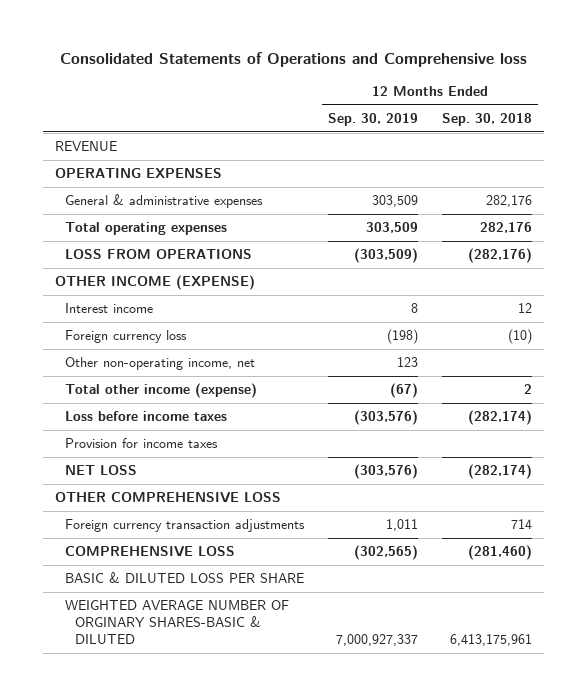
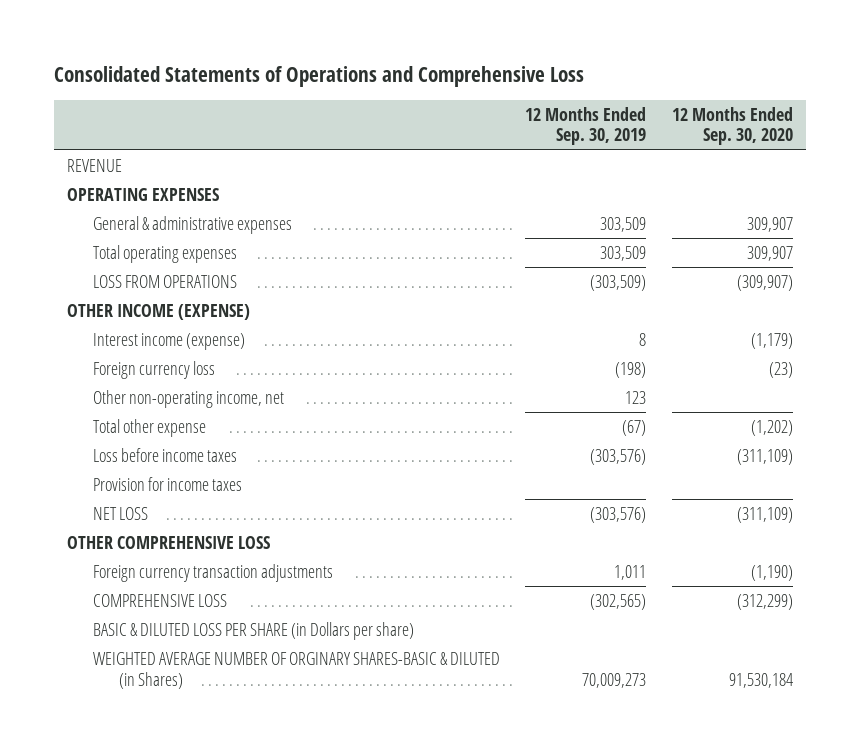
- Consolidated Statements of Operations and Comprehensive loss
+ Consolidated Statements of Operations and Comprehensive Loss
- | 12 Months Ended Sep. 30, 2019 | 12 Months Ended Sep. 30, 2018
+ | 12 Months Ended Sep. 30, 2019 | 12 Months Ended Sep. 30, 2020
- Interest income | 8 | 12
+ Interest income (expense) | 8 | (1,179)
- Total other income (expense) | (67) | 2
+ Total other expense | (67) | (1,202)
- BASIC & DILUTED LOSS PER SHARE
- WEIGHTED AVERAGE NUMBER OF ORGINARY SHARES-BASIC & DILUTED | 7,000,927,337 | 6,413,175,961
+ BASIC & DILUTED LOSS PER SHARE (in Dollars per share)
+ WEIGHTED AVERAGE NUMBER OF ORGINARY SHARES-BASIC & DILUTED (in Shares) | 70,009,273 | 91,530,184

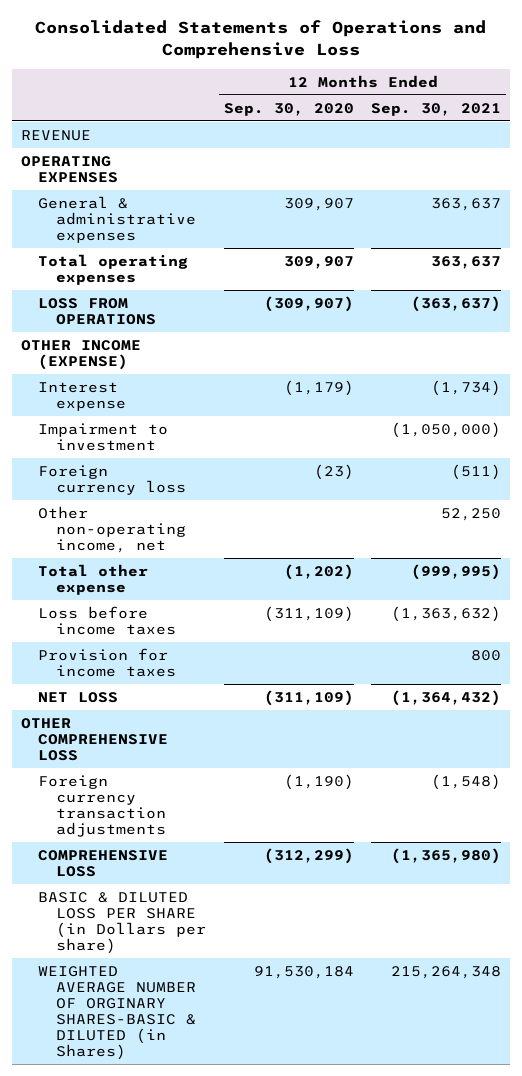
- | 12 Months Ended Sep. 30, 2019 | 12 Months Ended Sep. 30, 2020
+ | 12 Months Ended Sep. 30, 2020 | 12 Months Ended Sep. 30, 2021
- Interest income (expense) | 8 | (1,179)
+ Interest expense | (1,179) | (1,734)
+ Impairment to investment | | (1,050,000)

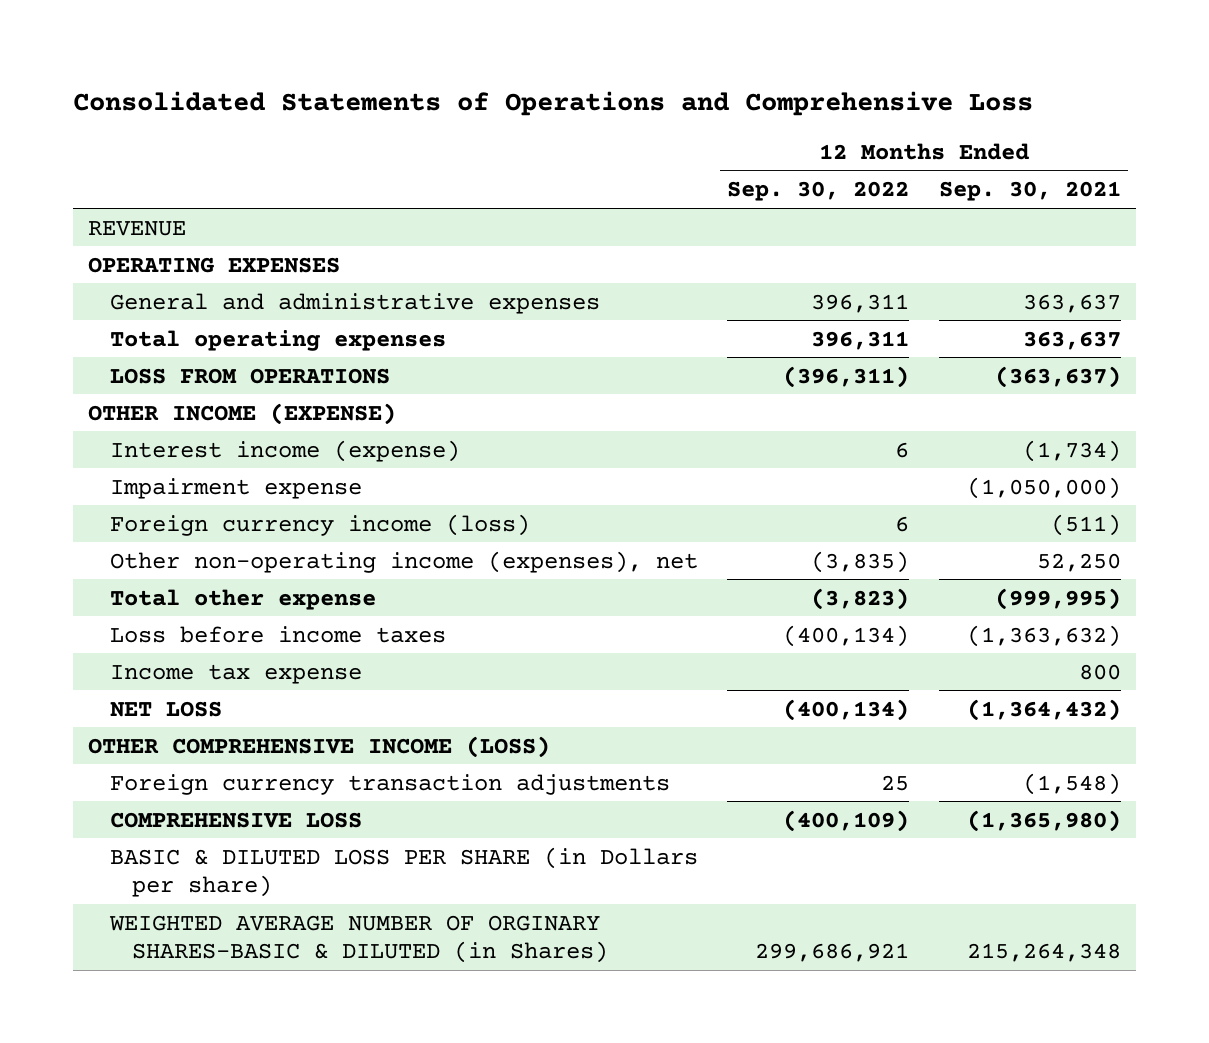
- | 12 Months Ended Sep. 30, 2020 | 12 Months Ended Sep. 30, 2021
+ | 12 Months Ended Sep. 30, 2022 | 12 Months Ended Sep. 30, 2021
- General & administrative expenses | 309,907 | 363,637
+ General and administrative expenses | 396,311 | 363,637
- Interest expense | (1,179) | (1,734)
- Impairment to investment | | (1,050,000)
- Foreign currency loss | (23) | (511)
- Other non-operating income, net | | 52,250
+ Interest income (expense) | 6 | (1,734)
+ Impairment expense | | (1,050,000)
+ Foreign currency income (loss) | 6 | (511)
+ Other non-operating income (expenses), net | (3,835) | 52,250
- Provision for income taxes | | 800
+ Income tax expense | | 800
- OTHER COMPREHENSIVE LOSS
+ OTHER COMPREHENSIVE INCOME (LOSS)

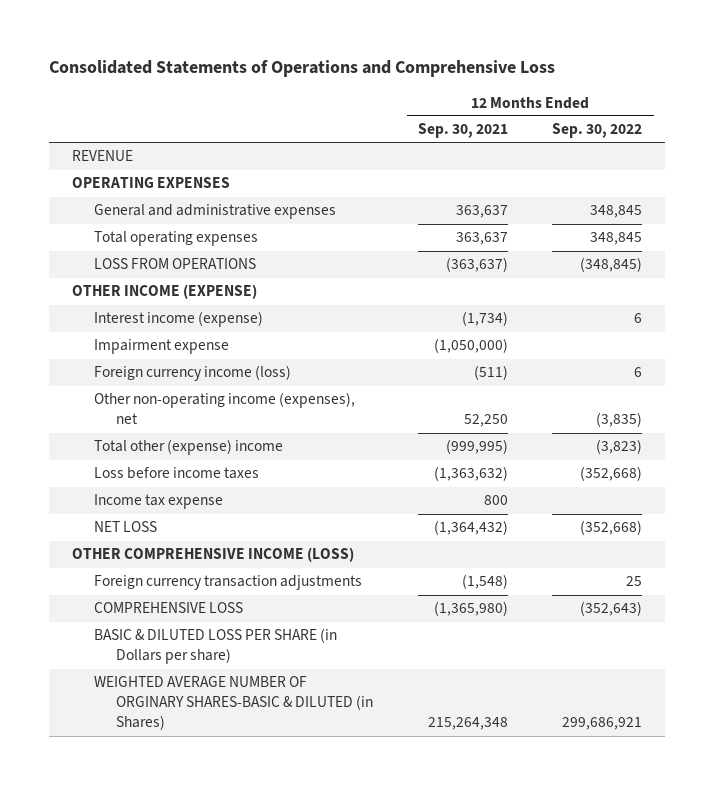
- | 12 Months Ended Sep. 30, 2022 | 12 Months Ended Sep. 30, 2021
+ | 12 Months Ended Sep. 30, 2021 | 12 Months Ended Sep. 30, 2022
- General and administrative expenses | 396,311 | 363,637
- Total operating expenses | 396,311 | 363,637
- LOSS FROM OPERATIONS | (396,311) | (363,637)
+ General and administrative expenses | 363,637 | 348,845
+ Total operating expenses | 363,637 | 348,845
+ LOSS FROM OPERATIONS | (363,637) | (348,845)
- Total other expense | (3,823) | (999,995)
- Loss before income taxes | (400,134) | (1,363,632)
+ Total other (expense) income | (999,995) | (3,823)
+ Loss before income taxes | (1,363,632) | (352,668)
- NET LOSS | (400,134) | (1,364,432)
+ NET LOSS | (1,364,432) | (352,668)
- COMPREHENSIVE LOSS | (400,109) | (1,365,980)
+ COMPREHENSIVE LOSS | (1,365,980) | (352,643)

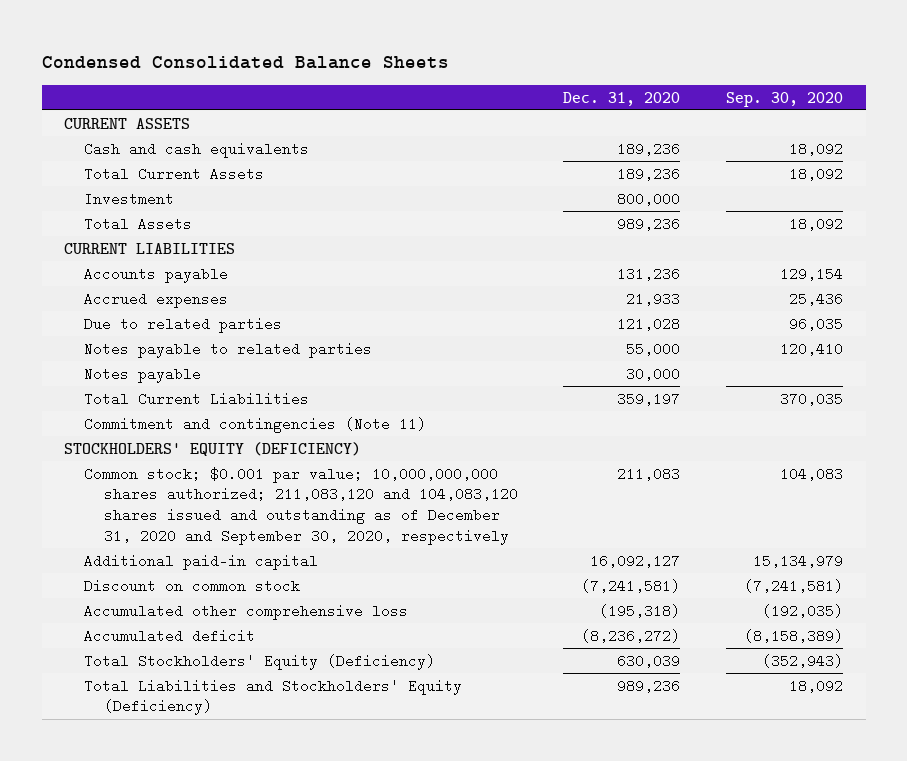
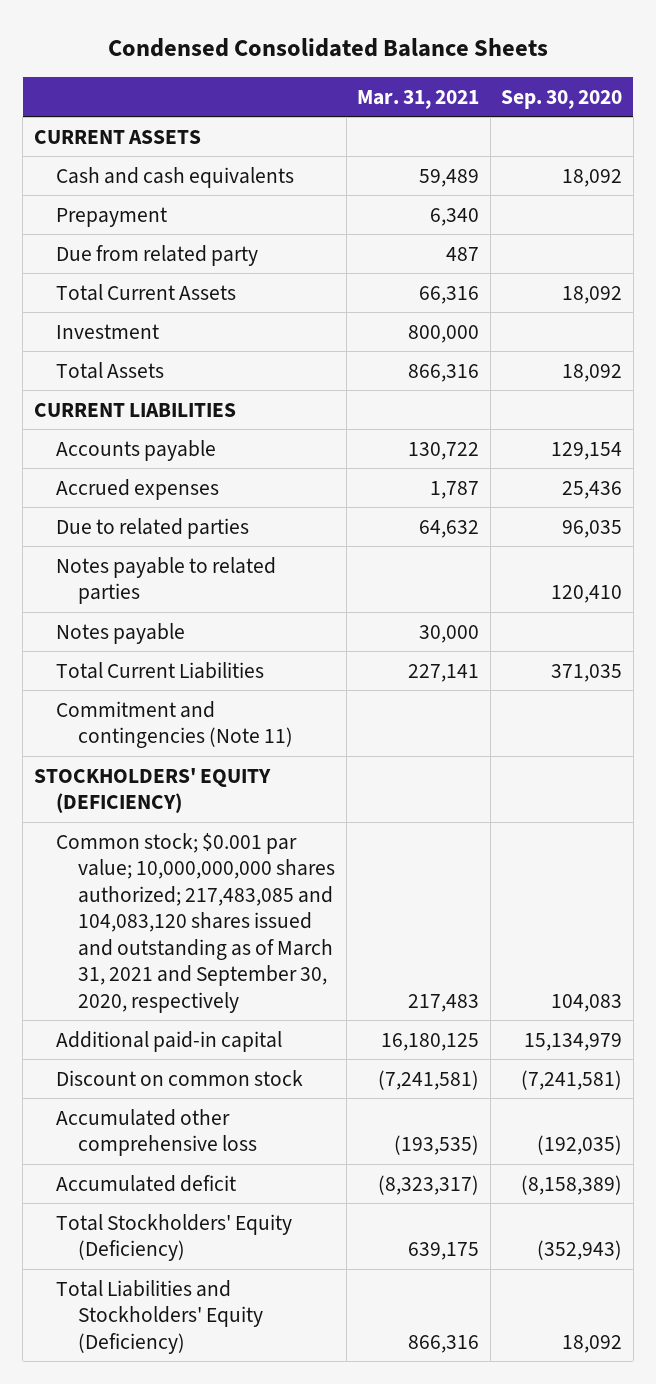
- | Dec. 31, 2020 | Sep. 30, 2020
+ | Mar. 31, 2021 | Sep. 30, 2020
+ Prepayment | 6,340 |
+ Due from related party | 487 |
- Total Current Liabilities | 359,197 | 370,035
+ Total Current Liabilities | 227,141 | 371,035
- Common stock; $0.001 par value; 10,000,000,000 shares authorized; 211,083,120 and 104,083,120 shares issued and outstanding as of December 31, 2020 and September 30, 2020, respectively | 211,083 | 104,083
+ Common stock; $0.001 par value; 10,000,000,000 shares authorized; 217,483,085 and 104,083,120 shares issued and outstanding as of March 31, 2021 and September 30, 2020, respectively | 217,483 | 104,083

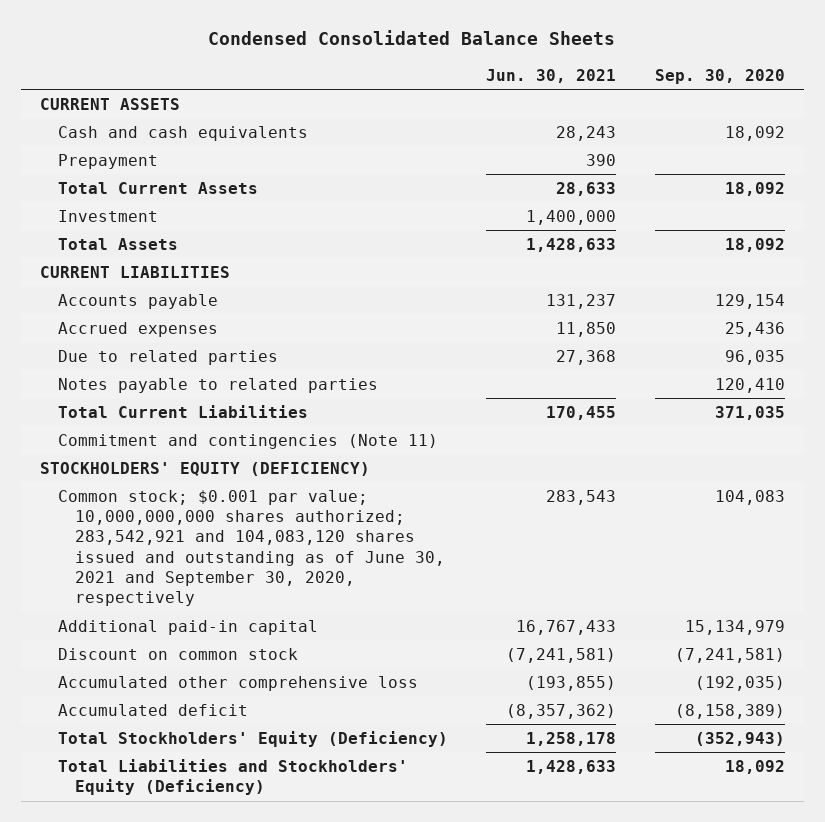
- | Mar. 31, 2021 | Sep. 30, 2020
+ | Jun. 30, 2021 | Sep. 30, 2020
- Due from related party | 487 |
- Notes payable | 30,000 |
- Common stock; $0.001 par value; 10,000,000,000 shares authorized; 217,483,085 and 104,083,120 shares issued and outstanding as of March 31, 2021 and September 30, 2020, respectively | 217,483 | 104,083
+ Common stock; $0.001 par value; 10,000,000,000 shares authorized; 283,542,921 and 104,083,120 shares issued and outstanding as of June 30, 2021 and September 30, 2020, respectively | 283,543 | 104,083

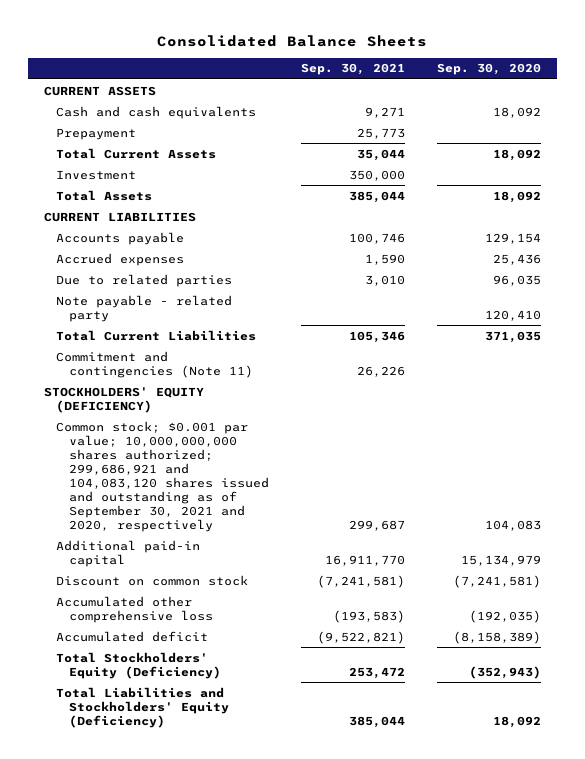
- Condensed Consolidated Balance Sheets
+ Consolidated Balance Sheets
- | Jun. 30, 2021 | Sep. 30, 2020
+ | Sep. 30, 2021 | Sep. 30, 2020
- Notes payable to related parties | | 120,410
+ Note payable - related party | | 120,410
- Common stock; $0.001 par value; 10,000,000,000 shares authorized; 283,542,921 and 104,083,120 shares issued and outstanding as of June 30, 2021 and September 30, 2020, respectively | 283,543 | 104,083
+ Common stock; $0.001 par value; 10,000,000,000 shares authorized; 299,686,921 and 104,083,120 shares issued and outstanding as of September 30, 2021 and 2020, respectively | 299,687 | 104,083

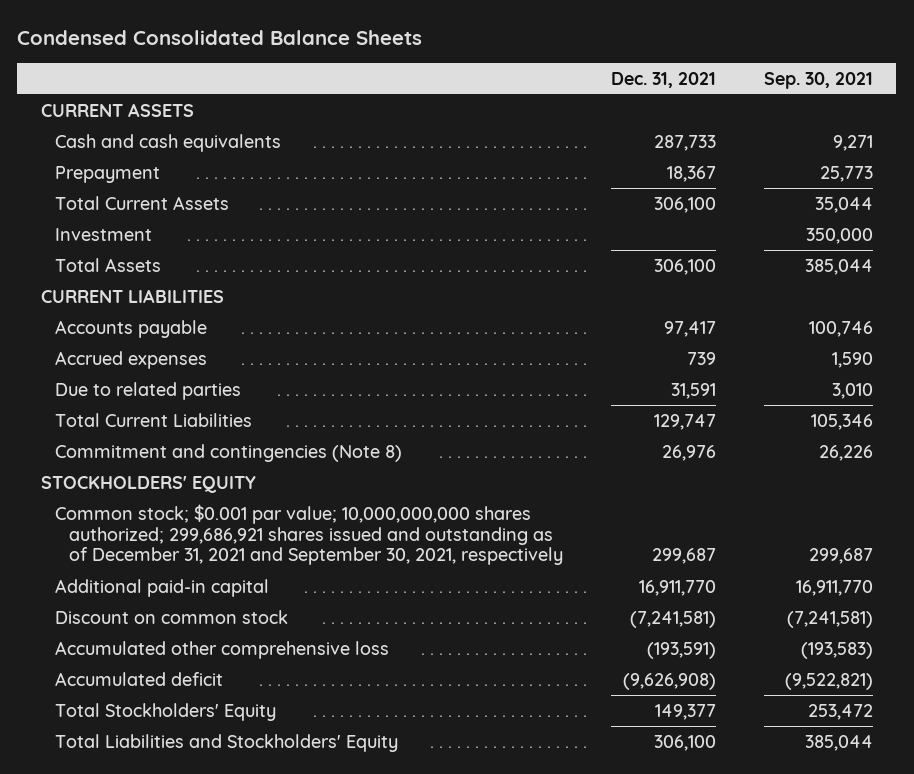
- Consolidated Balance Sheets
+ Condensed Consolidated Balance Sheets
- | Sep. 30, 2021 | Sep. 30, 2020
+ | Dec. 31, 2021 | Sep. 30, 2021
- Note payable - related party | | 120,410
- Commitment and contingencies (Note 11) | 26,226 |
- STOCKHOLDERS' EQUITY (DEFICIENCY)
- Common stock; $0.001 par value; 10,000,000,000 shares authorized; 299,686,921 and 104,083,120 shares issued and outstanding as of September 30, 2021 and 2020, respectively | 299,687 | 104,083
+ Commitment and contingencies (Note 8) | 26,976 | 26,226
+ STOCKHOLDERS' EQUITY
+ Common stock; $0.001 par value; 10,000,000,000 shares authorized; 299,686,921 shares issued and outstanding as of December 31, 2021 and September 30, 2021, respectively | 299,687 | 299,687
- Total Stockholders' Equity (Deficiency) | 253,472 | (352,943)
- Total Liabilities and Stockholders' Equity (Deficiency) | 385,044 | 18,092
+ Total Stockholders' Equity | 149,377 | 253,472
+ Total Liabilities and Stockholders' Equity | 306,100 | 385,044

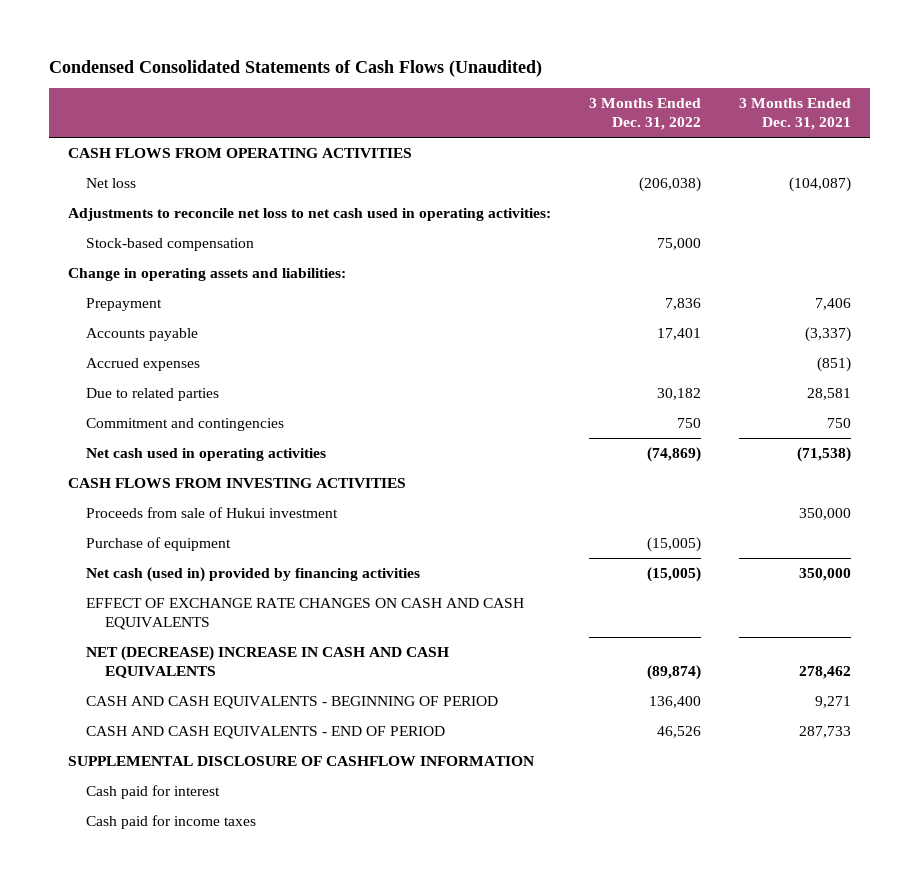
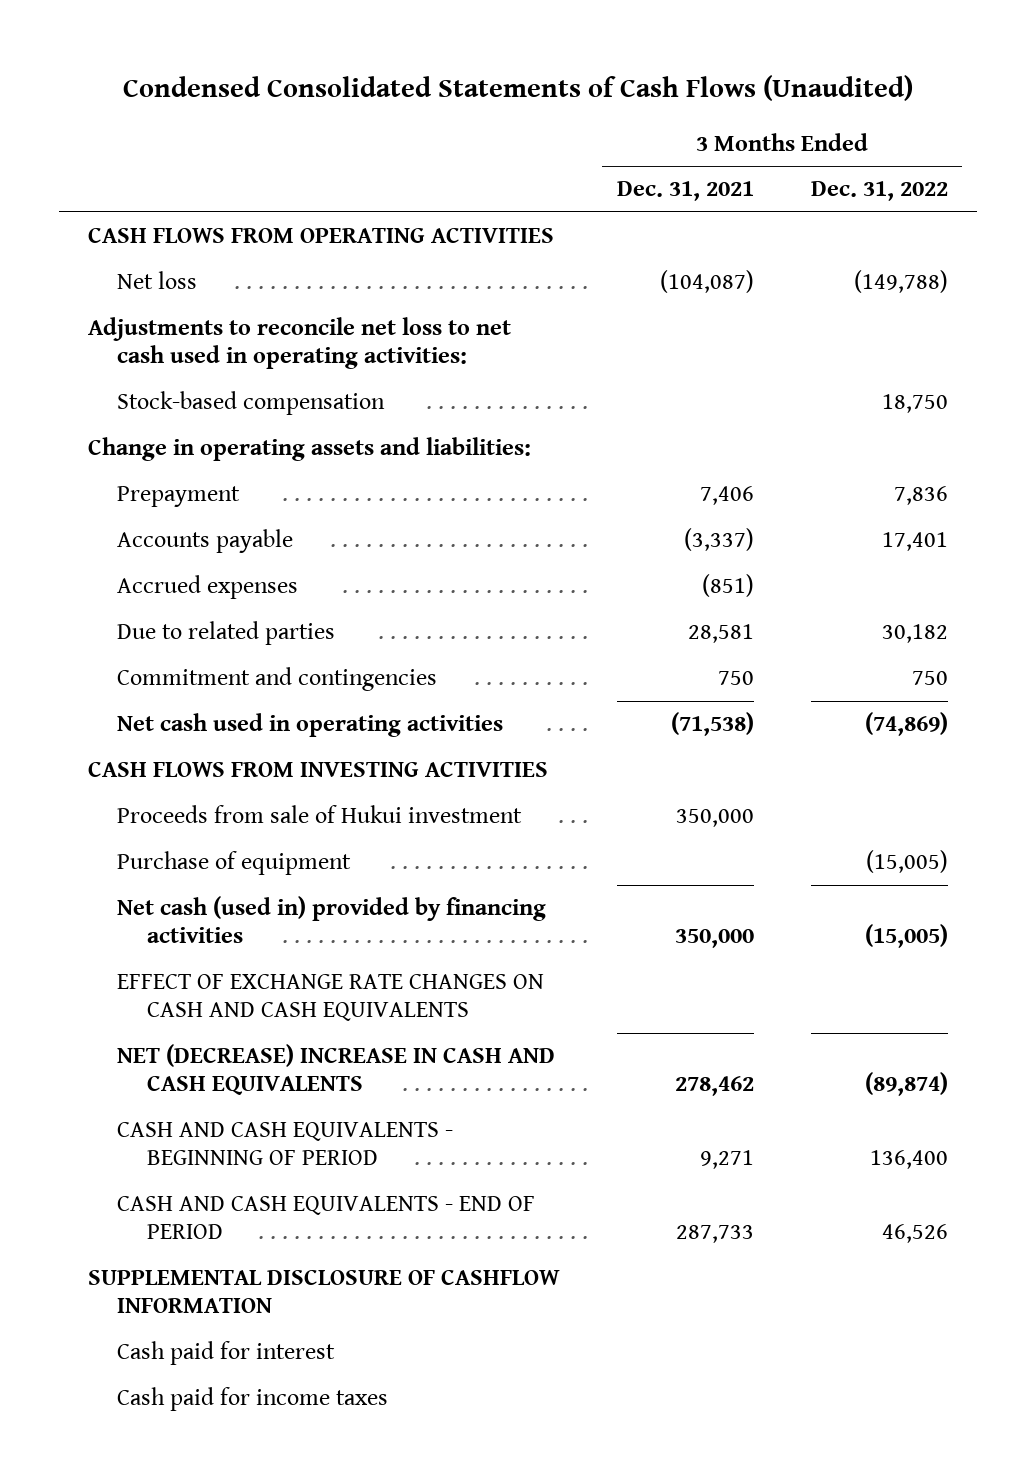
- | 3 Months Ended Dec. 31, 2022 | 3 Months Ended Dec. 31, 2021
+ | 3 Months Ended Dec. 31, 2021 | 3 Months Ended Dec. 31, 2022
- Net loss | (206,038) | (104,087)
+ Net loss | (104,087) | (149,788)
- Stock-based compensation | 75,000 |
+ Stock-based compensation | | 18,750

